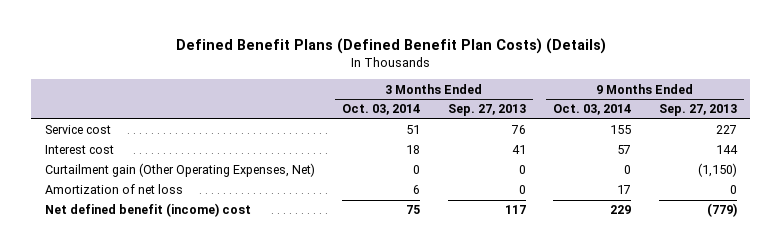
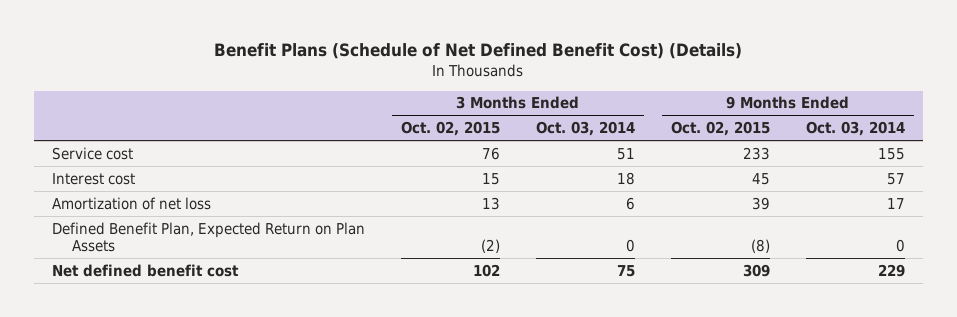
- Defined Benefit Plans (Defined Benefit Plan Costs) (Details)
+ Benefit Plans (Schedule of Net Defined Benefit Cost) (Details)
- | 3 Months Ended Oct. 03, 2014 | 3 Months Ended Sep. 27, 2013 | 9 Months Ended Oct. 03, 2014 | 9 Months Ended Sep. 27, 2013
+ | 3 Months Ended Oct. 02, 2015 | 3 Months Ended Oct. 03, 2014 | 9 Months Ended Oct. 02, 2015 | 9 Months Ended Oct. 03, 2014
- Curtailment gain (Other Operating Expenses, Net) | 0 | 0 | 0 | (1,150)
- Net defined benefit (income) cost | 75 | 117 | 229 | (779)
+ Defined Benefit Plan, Expected Return on Plan Assets | (2) | 0 | (8) | 0
+ Net defined benefit cost | 102 | 75 | 309 | 229

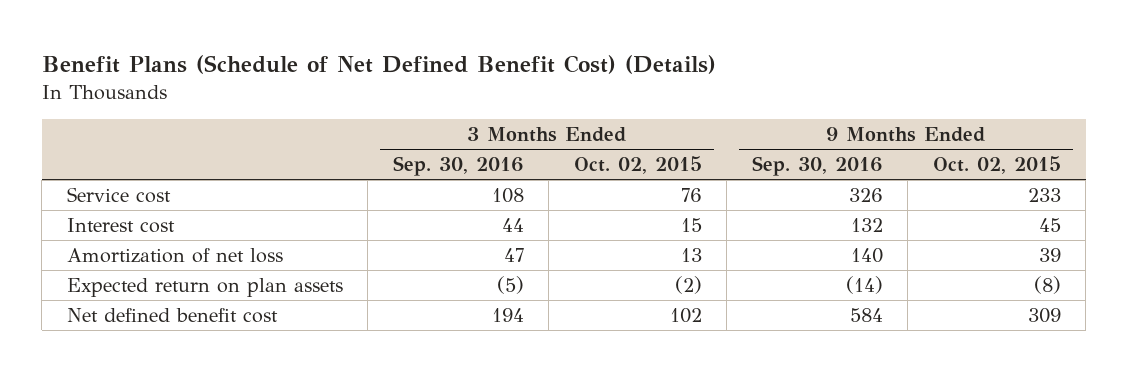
- | 3 Months Ended Oct. 02, 2015 | 3 Months Ended Oct. 03, 2014 | 9 Months Ended Oct. 02, 2015 | 9 Months Ended Oct. 03, 2014
+ | 3 Months Ended Sep. 30, 2016 | 3 Months Ended Oct. 02, 2015 | 9 Months Ended Sep. 30, 2016 | 9 Months Ended Oct. 02, 2015
- Defined Benefit Plan, Expected Return on Plan Assets | (2) | 0 | (8) | 0
+ Expected return on plan assets | (5) | (2) | (14) | (8)

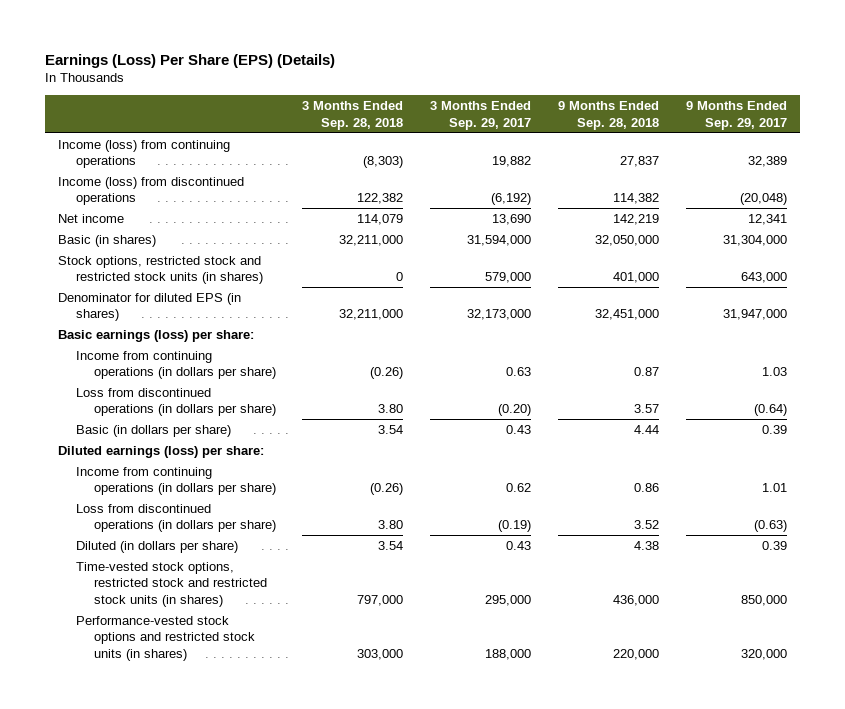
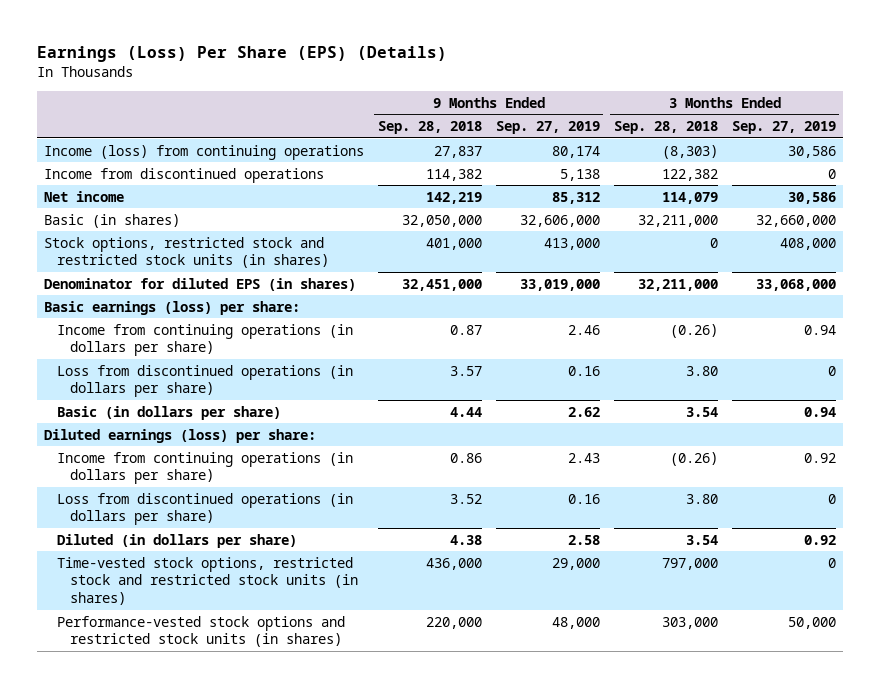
- | 3 Months Ended Sep. 28, 2018 | 3 Months Ended Sep. 29, 2017 | 9 Months Ended Sep. 28, 2018 | 9 Months Ended Sep. 29, 2017
+ | 9 Months Ended Sep. 28, 2018 | 9 Months Ended Sep. 27, 2019 | 3 Months Ended Sep. 28, 2018 | 3 Months Ended Sep. 27, 2019
- Income (loss) from discontinued operations | 122,382 | (6,192) | 114,382 | (20,048)
+ Income from discontinued operations | 114,382 | 5,138 | 122,382 | 0

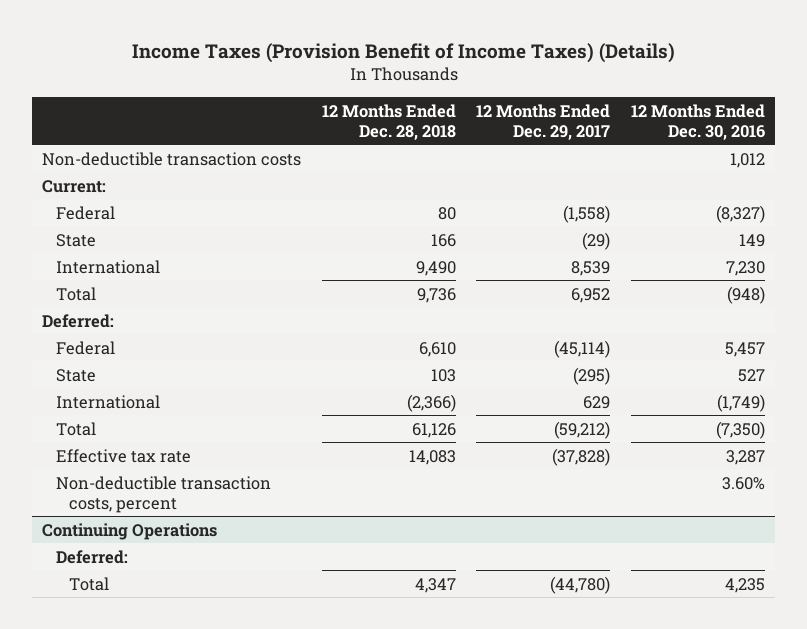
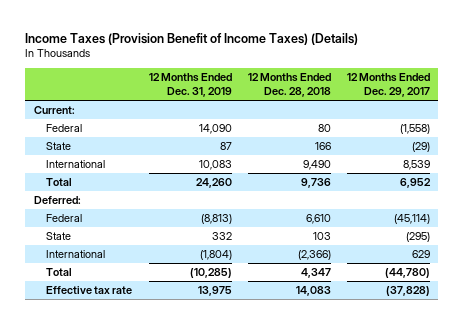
- | 12 Months Ended Dec. 28, 2018 | 12 Months Ended Dec. 29, 2017 | 12 Months Ended Dec. 30, 2016
+ | 12 Months Ended Dec. 31, 2019 | 12 Months Ended Dec. 28, 2018 | 12 Months Ended Dec. 29, 2017
- Non-deductible transaction costs | | | 1,012
- Total | 61,126 | (59,212) | (7,350)
- Non-deductible transaction costs, percent | | | 3.60%
- Continuing Operations
- Deferred:
moved down: Effective tax rate | 13,975 | 14,083 | (37,828)

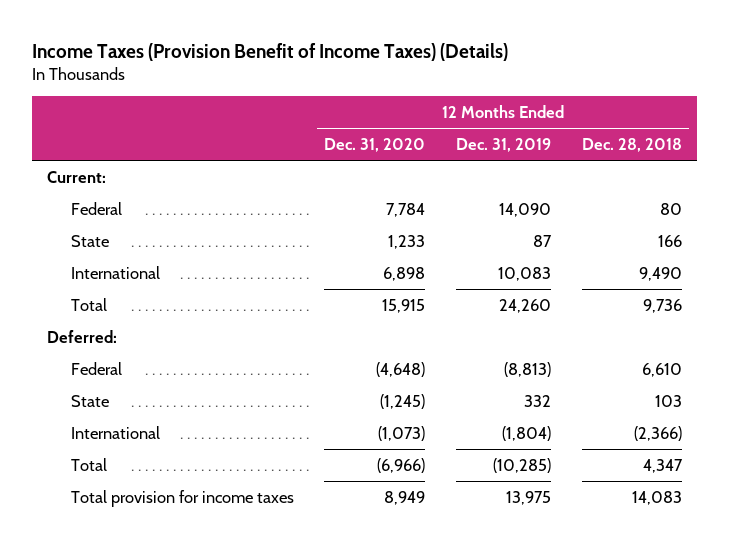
- | 12 Months Ended Dec. 31, 2019 | 12 Months Ended Dec. 28, 2018 | 12 Months Ended Dec. 29, 2017
+ | 12 Months Ended Dec. 31, 2020 | 12 Months Ended Dec. 31, 2019 | 12 Months Ended Dec. 28, 2018
- Effective tax rate | 13,975 | 14,083 | (37,828)
+ Total provision for income taxes | 8,949 | 13,975 | 14,083

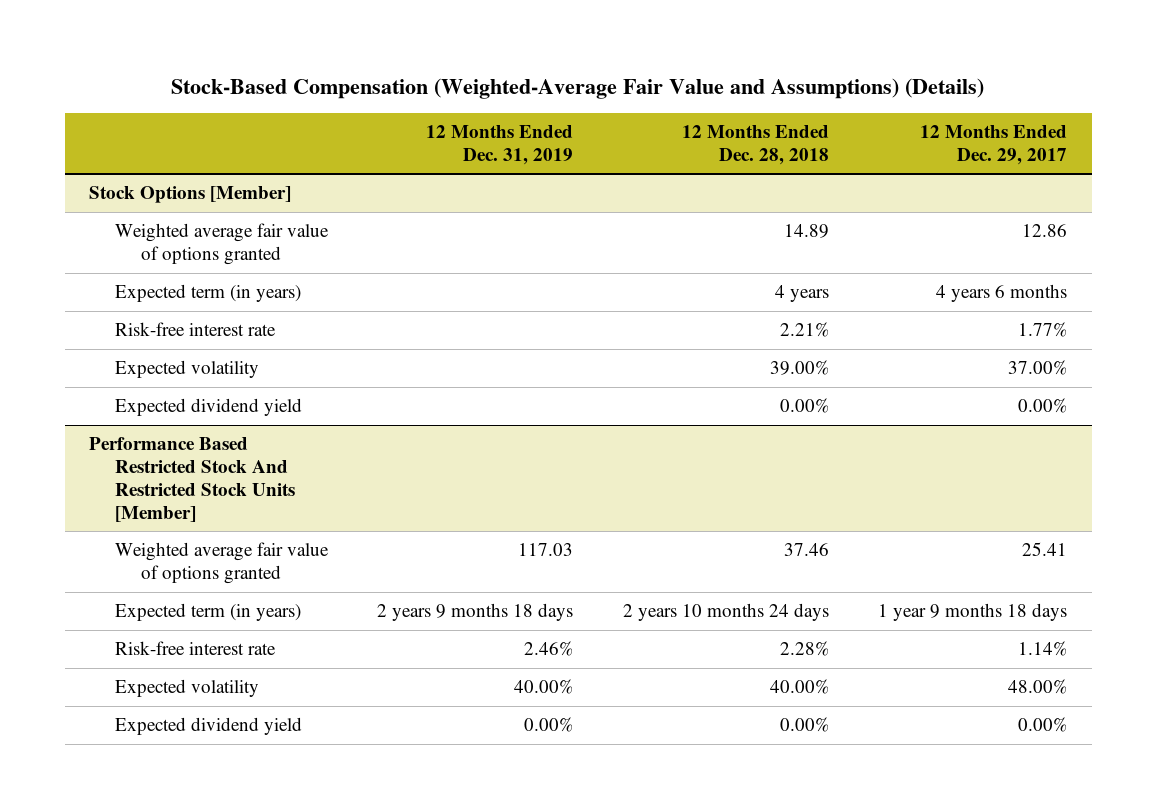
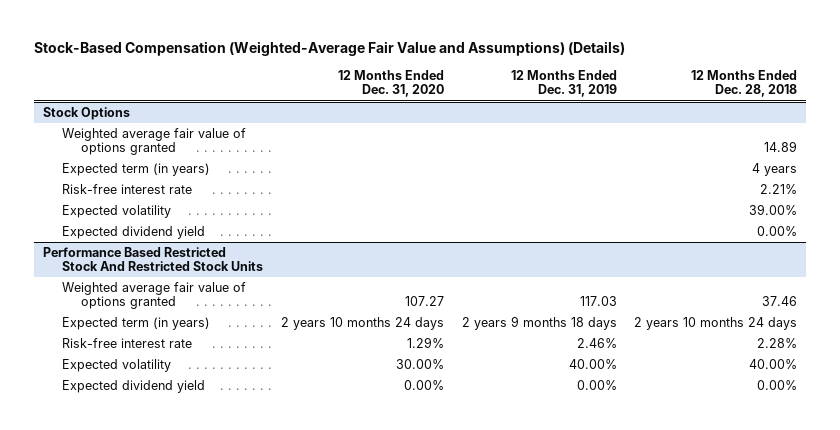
- | 12 Months Ended Dec. 31, 2019 | 12 Months Ended Dec. 28, 2018 | 12 Months Ended Dec. 29, 2017
+ | 12 Months Ended Dec. 31, 2020 | 12 Months Ended Dec. 31, 2019 | 12 Months Ended Dec. 28, 2018
- Stock Options [Member]
+ Stock Options
- Performance Based Restricted Stock And Restricted Stock Units [Member]
+ Performance Based Restricted Stock And Restricted Stock Units

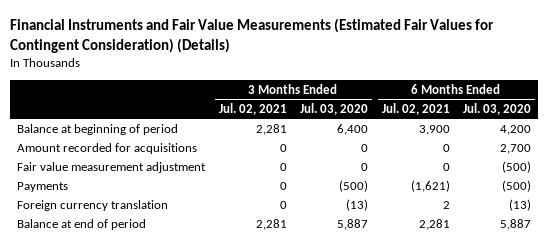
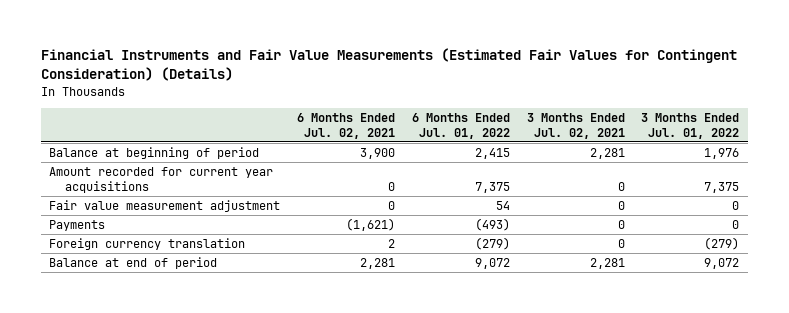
- | 3 Months Ended Jul. 02, 2021 | 3 Months Ended Jul. 03, 2020 | 6 Months Ended Jul. 02, 2021 | 6 Months Ended Jul. 03, 2020
+ | 6 Months Ended Jul. 02, 2021 | 6 Months Ended Jul. 01, 2022 | 3 Months Ended Jul. 02, 2021 | 3 Months Ended Jul. 01, 2022
- Amount recorded for acquisitions | 0 | 0 | 0 | 2,700
+ Amount recorded for current year acquisitions | 0 | 7,375 | 0 | 7,375

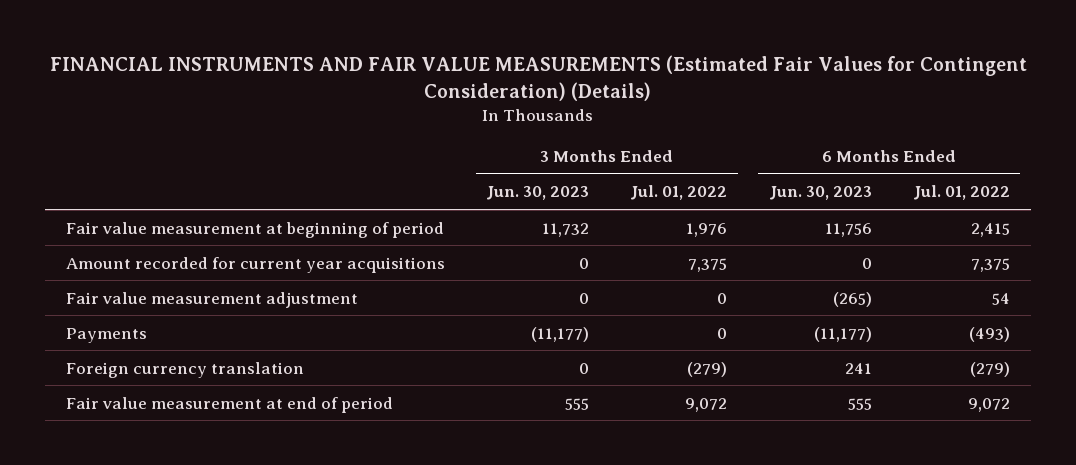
- Financial Instruments and Fair Value Measurements (Estimated Fair Values for Contingent Consideration) (Details)
+ FINANCIAL INSTRUMENTS AND FAIR VALUE MEASUREMENTS (Estimated Fair Values for Contingent Consideration) (Details)
- | 6 Months Ended Jul. 02, 2021 | 6 Months Ended Jul. 01, 2022 | 3 Months Ended Jul. 02, 2021 | 3 Months Ended Jul. 01, 2022
+ | 3 Months Ended Jun. 30, 2023 | 3 Months Ended Jul. 01, 2022 | 6 Months Ended Jun. 30, 2023 | 6 Months Ended Jul. 01, 2022
- Balance at beginning of period | 3,900 | 2,415 | 2,281 | 1,976
+ Fair value measurement at beginning of period | 11,732 | 1,976 | 11,756 | 2,415
- Balance at end of period | 2,281 | 9,072 | 2,281 | 9,072
+ Fair value measurement at end of period | 555 | 9,072 | 555 | 9,072

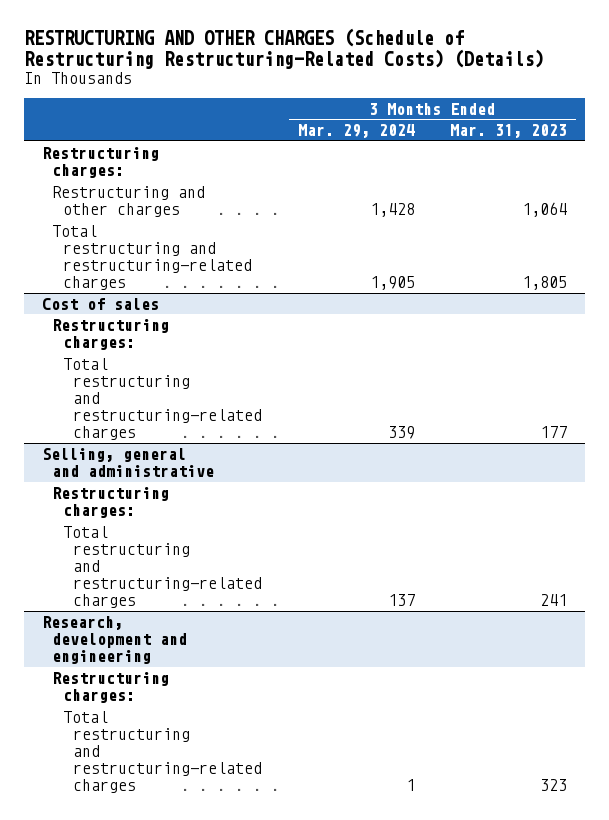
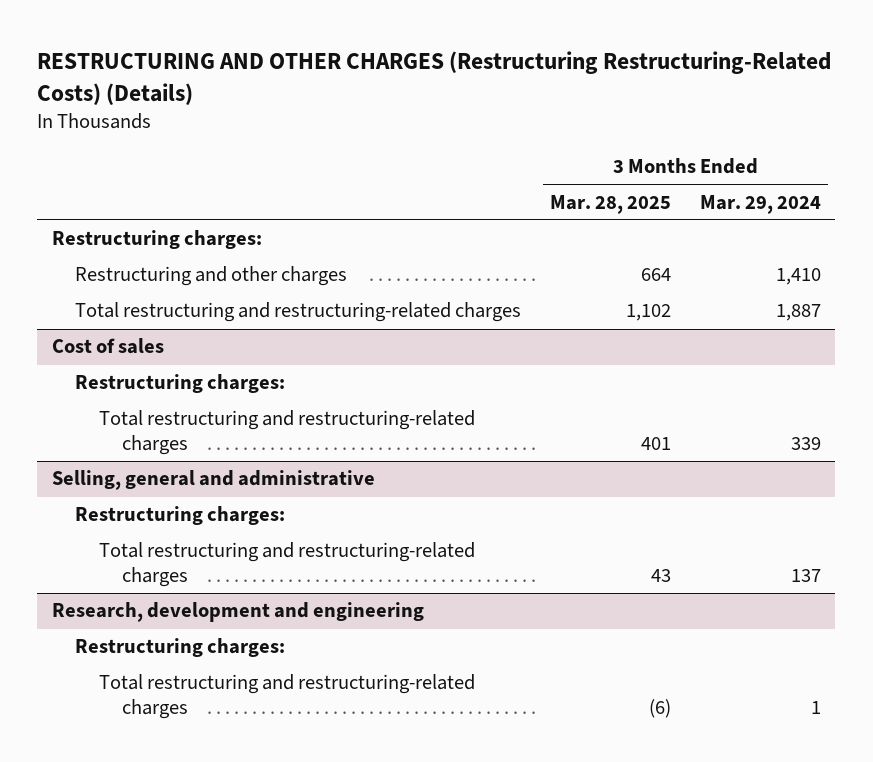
- RESTRUCTURING AND OTHER CHARGES (Schedule of Restructuring Restructuring-Related Costs) (Details)
+ RESTRUCTURING AND OTHER CHARGES (Restructuring Restructuring-Related Costs) (Details)
- | 3 Months Ended Mar. 29, 2024 | 3 Months Ended Mar. 31, 2023
+ | 3 Months Ended Mar. 28, 2025 | 3 Months Ended Mar. 29, 2024
- Restructuring and other charges | 1,428 | 1,064
- Total restructuring and restructuring-related charges | 1,905 | 1,805
+ Restructuring and other charges | 664 | 1,410
+ Total restructuring and restructuring-related charges | 1,102 | 1,887

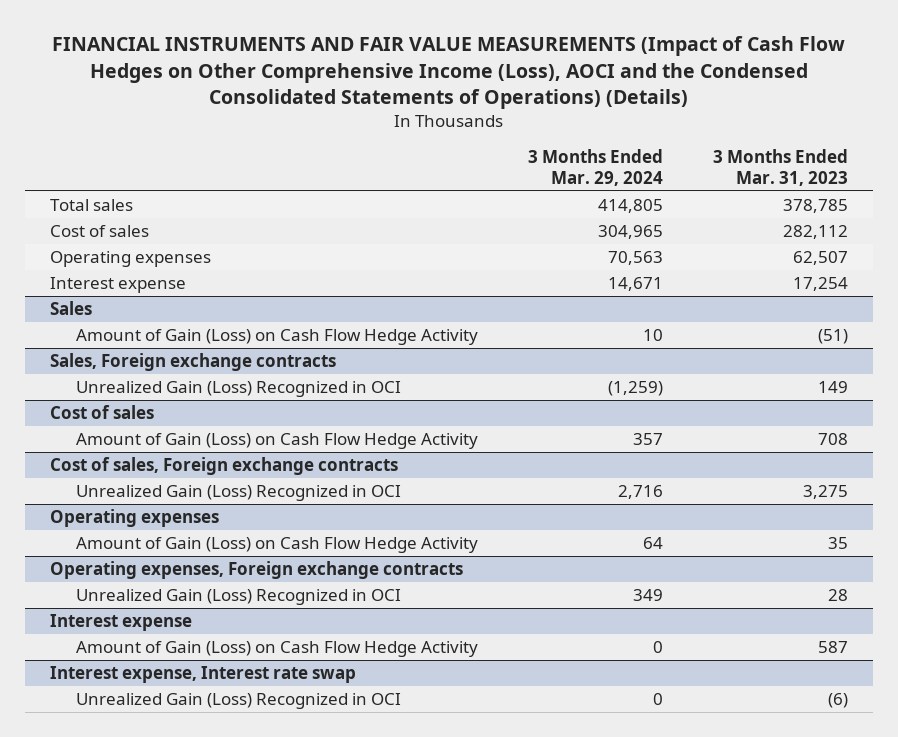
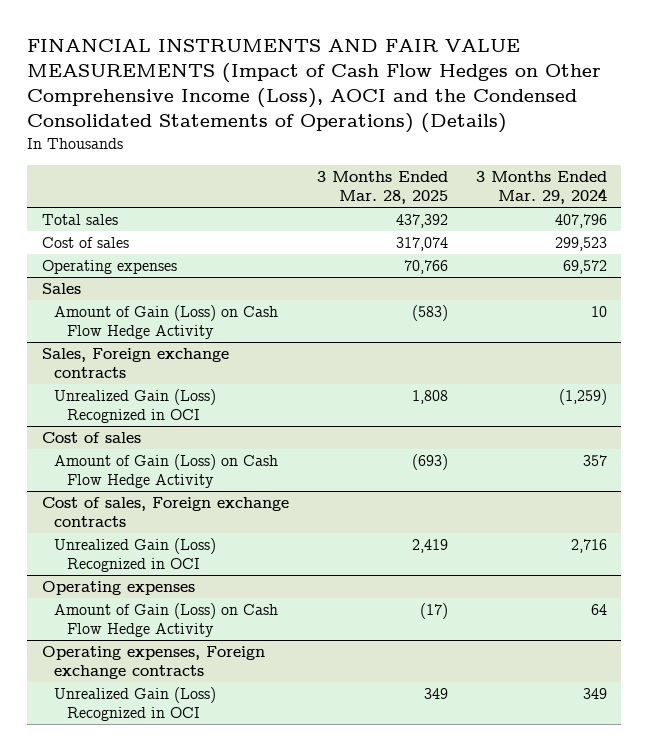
- | 3 Months Ended Mar. 29, 2024 | 3 Months Ended Mar. 31, 2023
+ | 3 Months Ended Mar. 28, 2025 | 3 Months Ended Mar. 29, 2024
- Total sales | 414,805 | 378,785
- Cost of sales | 304,965 | 282,112
- Operating expenses | 70,563 | 62,507
- Interest expense | 14,671 | 17,254
+ Total sales | 437,392 | 407,796
+ Cost of sales | 317,074 | 299,523
+ Operating expenses | 70,766 | 69,572
- Interest expense
- Amount of Gain (Loss) on Cash Flow Hedge Activity | 0 | 587
- Interest expense, Interest rate swap
- Unrealized Gain (Loss) Recognized in OCI | 0 | (6)

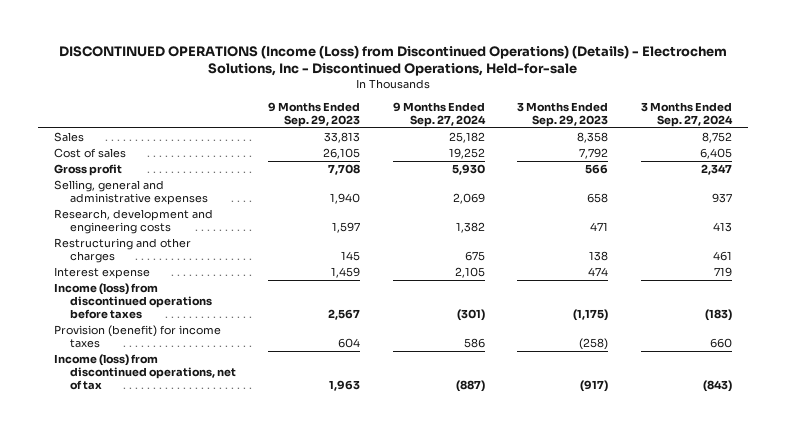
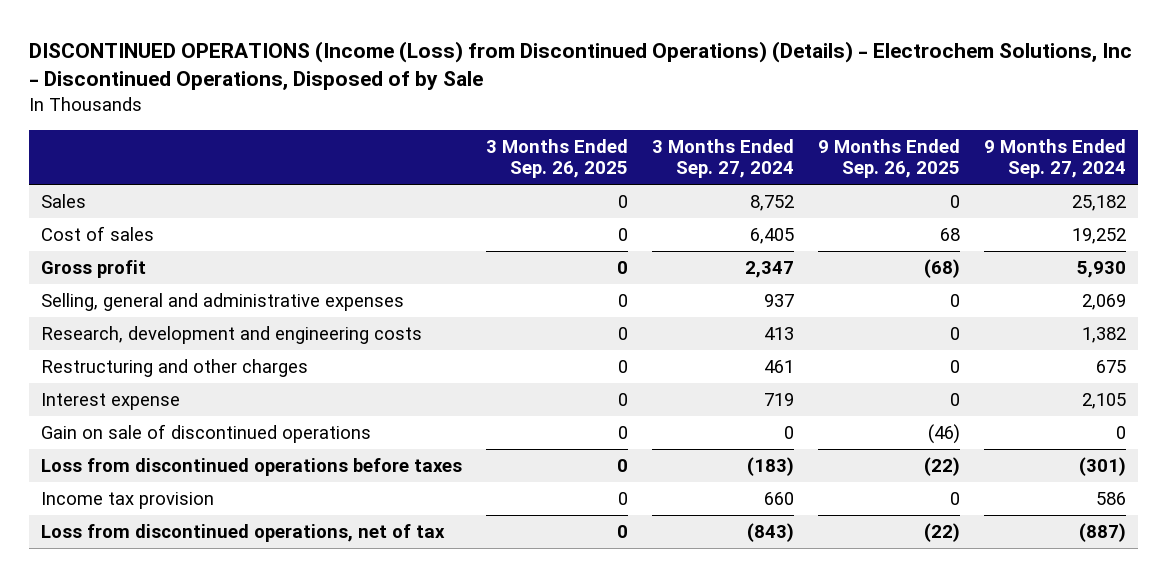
- DISCONTINUED OPERATIONS (Income (Loss) from Discontinued Operations) (Details) - Electrochem Solutions, Inc - Discontinued Operations, Held-for-sale
+ DISCONTINUED OPERATIONS (Income (Loss) from Discontinued Operations) (Details) - Electrochem Solutions, Inc - Discontinued Operations, Disposed of by Sale
- | 9 Months Ended Sep. 29, 2023 | 9 Months Ended Sep. 27, 2024 | 3 Months Ended Sep. 29, 2023 | 3 Months Ended Sep. 27, 2024
+ | 3 Months Ended Sep. 26, 2025 | 3 Months Ended Sep. 27, 2024 | 9 Months Ended Sep. 26, 2025 | 9 Months Ended Sep. 27, 2024
- Income (loss) from discontinued operations before taxes | 2,567 | (301) | (1,175) | (183)
- Provision (benefit) for income taxes | 604 | 586 | (258) | 660
- Income (loss) from discontinued operations, net of tax | 1,963 | (887) | (917) | (843)
+ Gain on sale of discontinued operations | 0 | 0 | (46) | 0
+ Loss from discontinued operations before taxes | 0 | (183) | (22) | (301)
+ Income tax provision | 0 | 660 | 0 | 586
+ Loss from discontinued operations, net of tax | 0 | (843) | (22) | (887)

